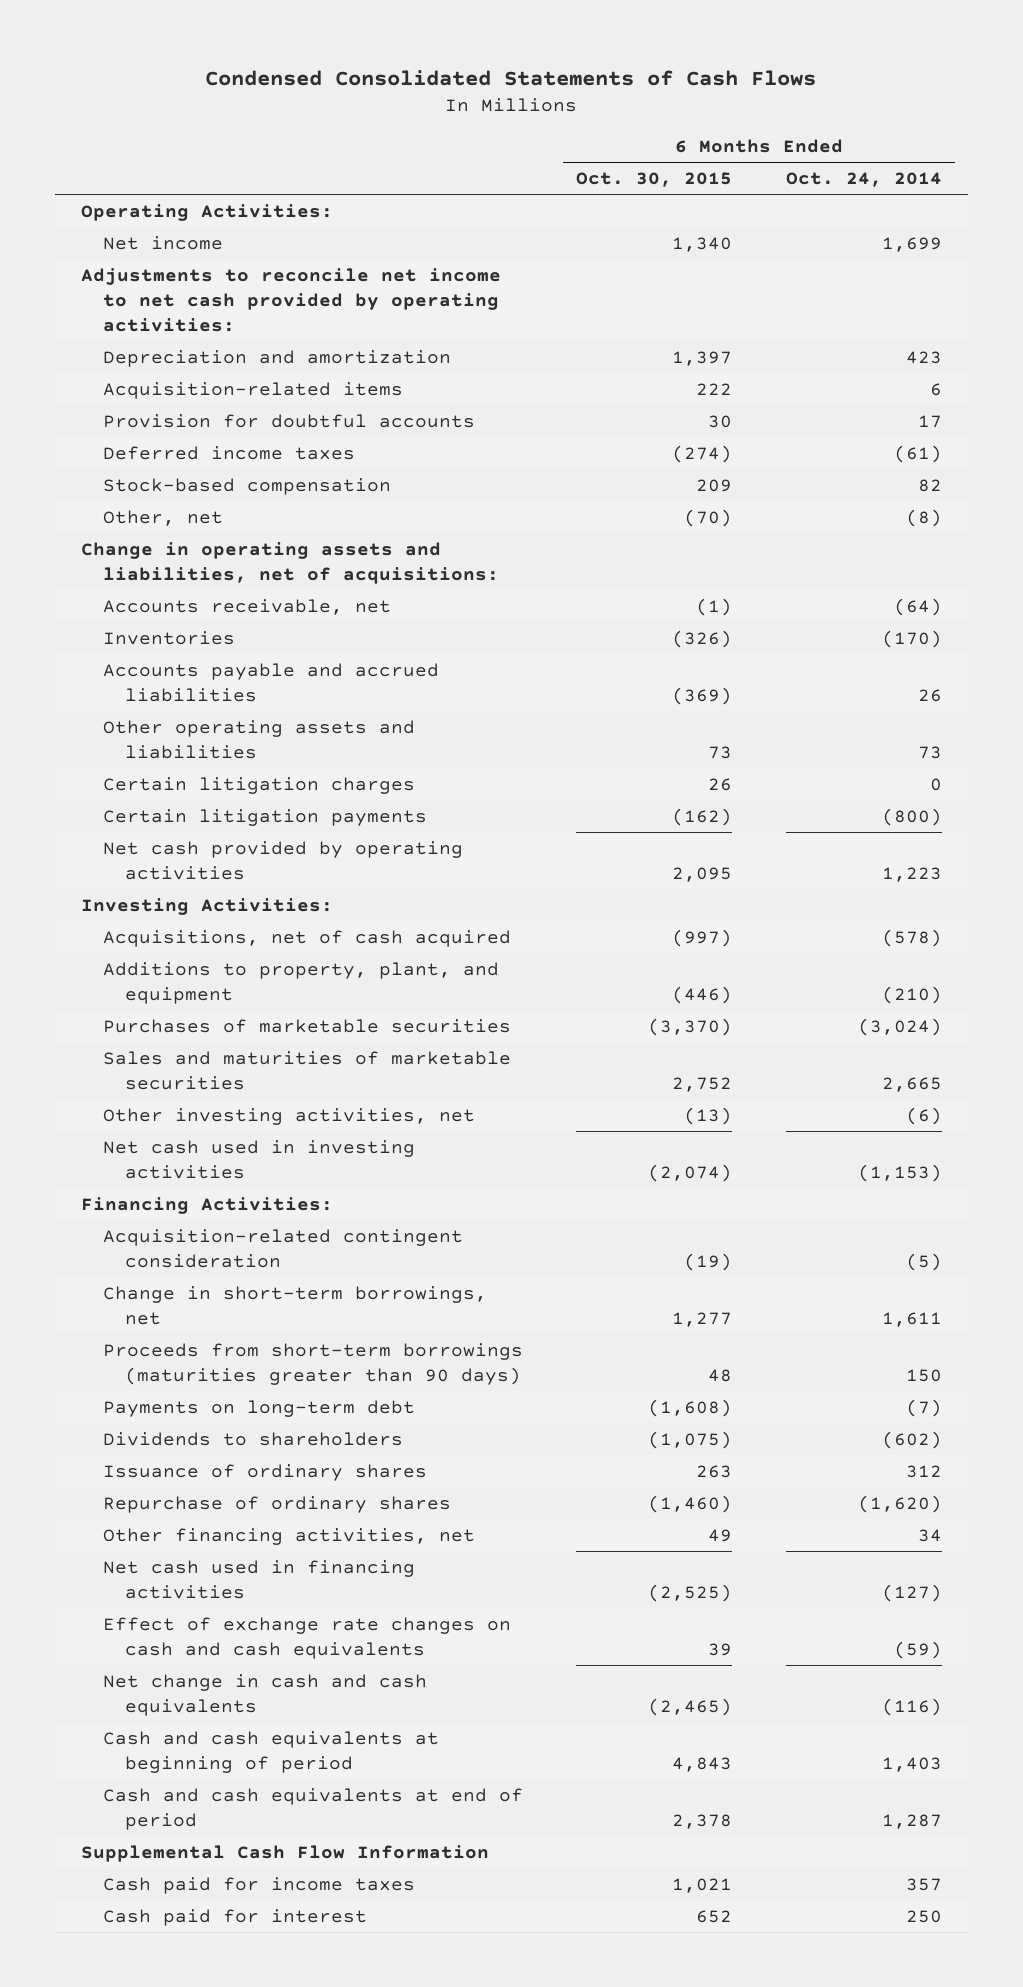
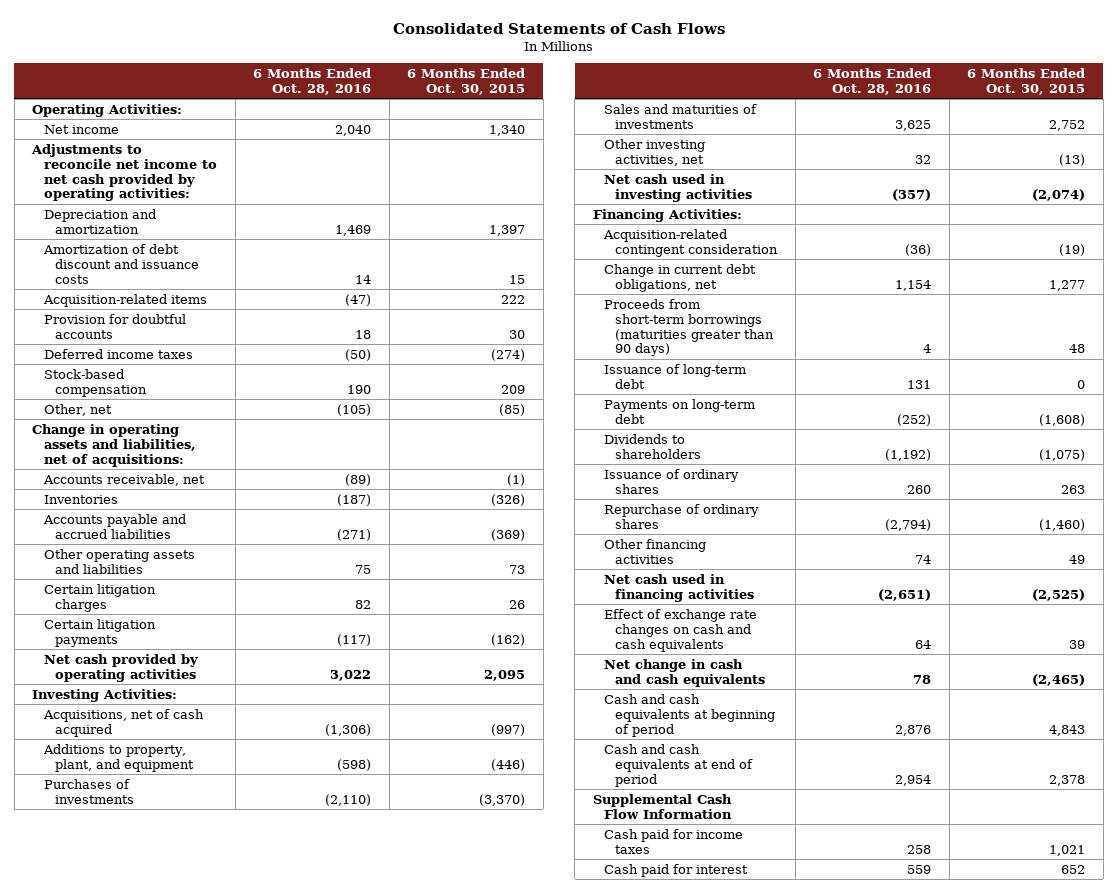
- Condensed Consolidated Statements of Cash Flows
+ Consolidated Statements of Cash Flows
- | 6 Months Ended Oct. 30, 2015 | 6 Months Ended Oct. 24, 2014
+ | 6 Months Ended Oct. 28, 2016 | 6 Months Ended Oct. 30, 2015
+ Amortization of debt discount and issuance costs | 14 | 15
- Other, net | (70) | (8)
+ Other, net | (105) | (85)
- Purchases of marketable securities | (3,370) | (3,024)
- Sales and maturities of marketable securities | 2,752 | 2,665
+ Purchases of investments | (2,110) | (3,370)
+ Sales and maturities of investments | 3,625 | 2,752
- Change in short-term borrowings, net | 1,277 | 1,611
+ Change in current debt obligations, net | 1,154 | 1,277
+ Issuance of long-term debt | 131 | 0
- Other financing activities, net | 49 | 34
+ Other financing activities | 74 | 49

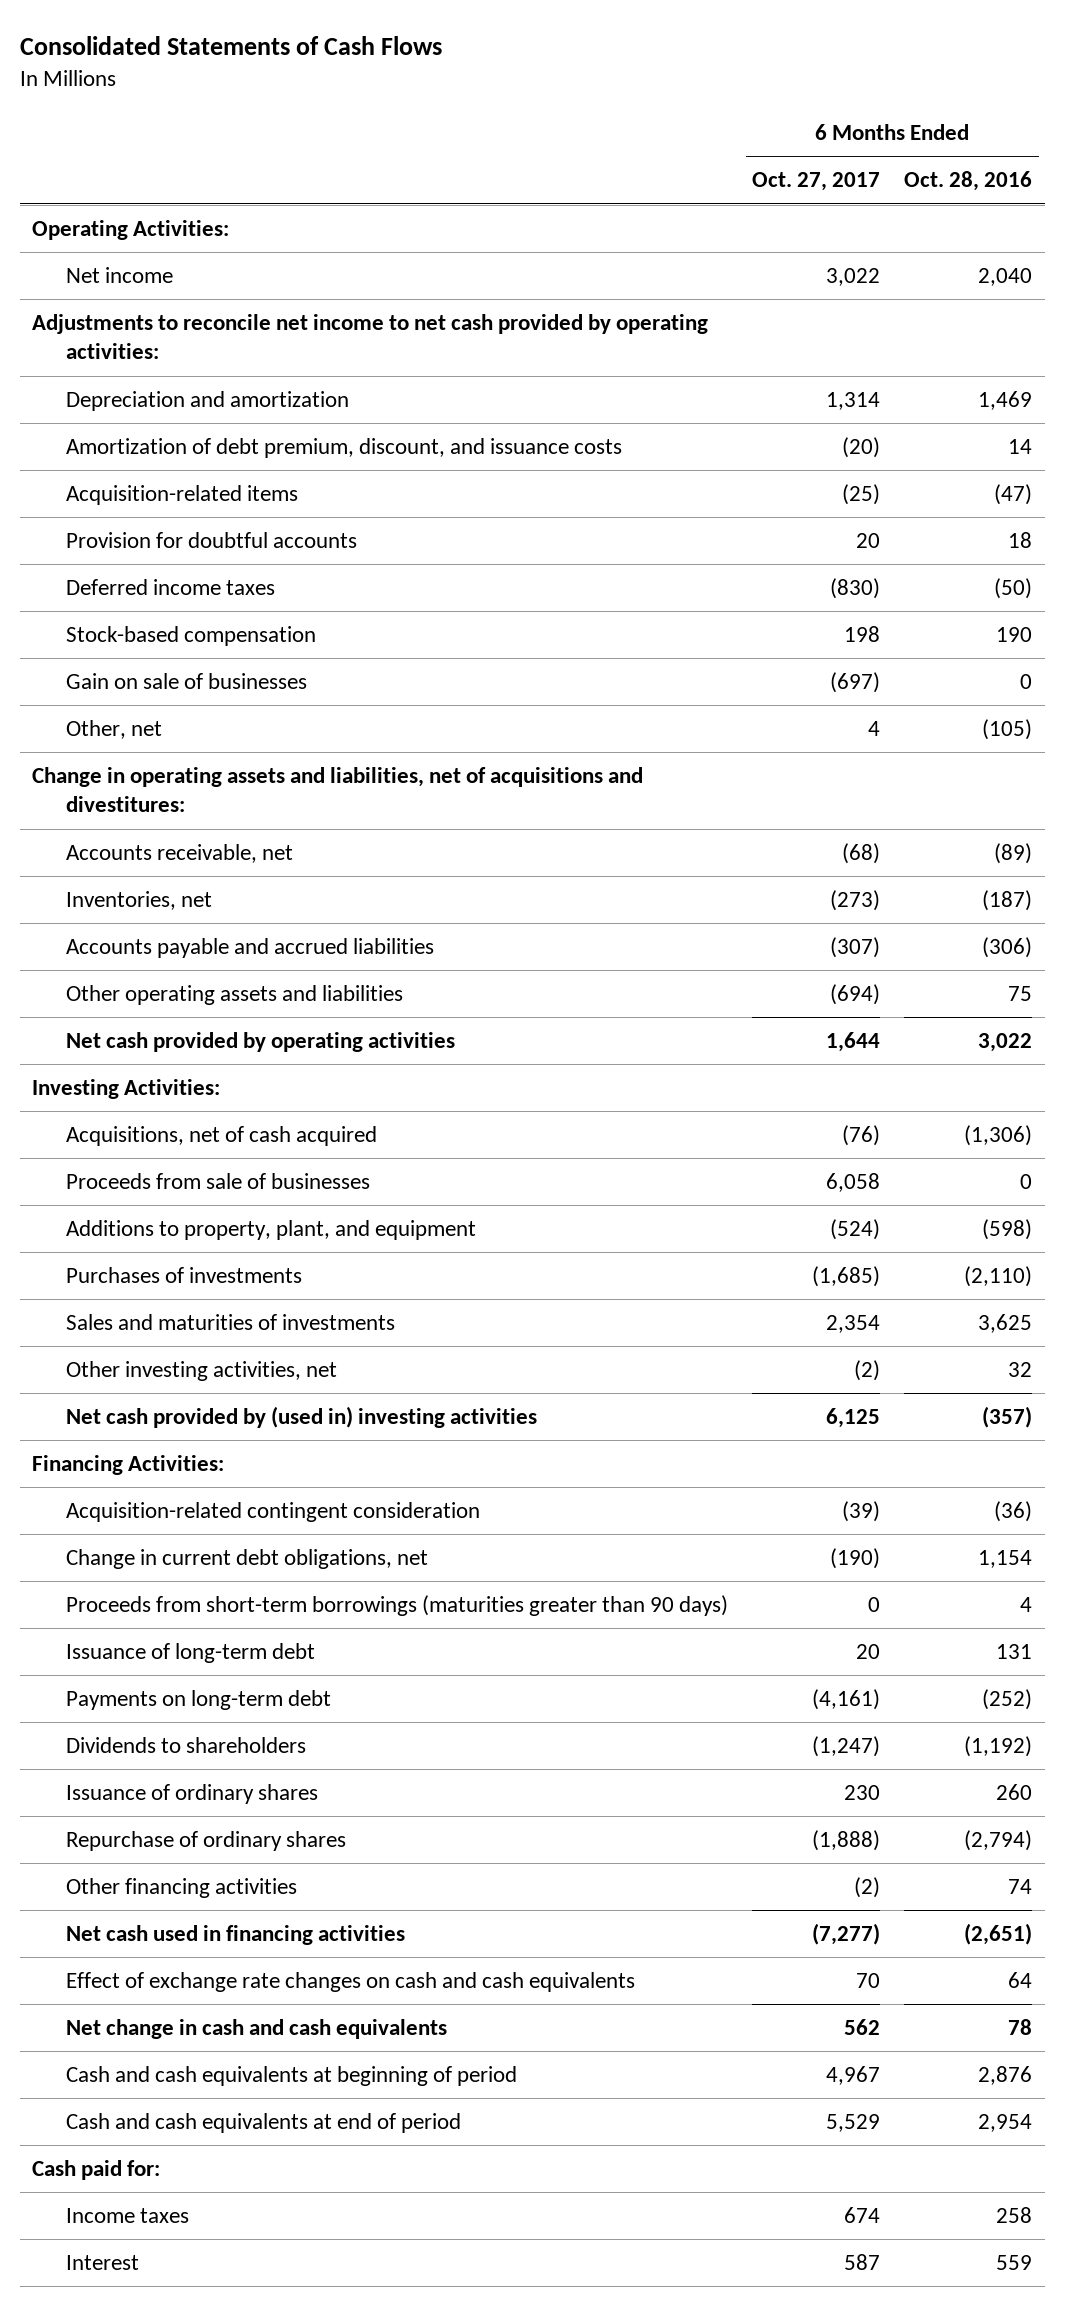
- | 6 Months Ended Oct. 28, 2016 | 6 Months Ended Oct. 30, 2015
+ | 6 Months Ended Oct. 27, 2017 | 6 Months Ended Oct. 28, 2016
- Amortization of debt discount and issuance costs | 14 | 15
+ Amortization of debt premium, discount, and issuance costs | (20) | 14
+ Gain on sale of businesses | (697) | 0
- Change in operating assets and liabilities, net of acquisitions:
+ Change in operating assets and liabilities, net of acquisitions and divestitures:
- Inventories | (187) | (326)
- Accounts payable and accrued liabilities | (271) | (369)
+ Inventories, net | (273) | (187)
+ Accounts payable and accrued liabilities | (307) | (306)
- Certain litigation charges | 82 | 26
- Certain litigation payments | (117) | (162)
+ Proceeds from sale of businesses | 6,058 | 0
- Net cash used in investing activities | (357) | (2,074)
+ Net cash provided by (used in) investing activities | 6,125 | (357)
- Supplemental Cash Flow Information
- Cash paid for income taxes | 258 | 1,021
- Cash paid for interest | 559 | 652
+ Cash paid for:
+ Income taxes | 674 | 258
+ Interest | 587 | 559

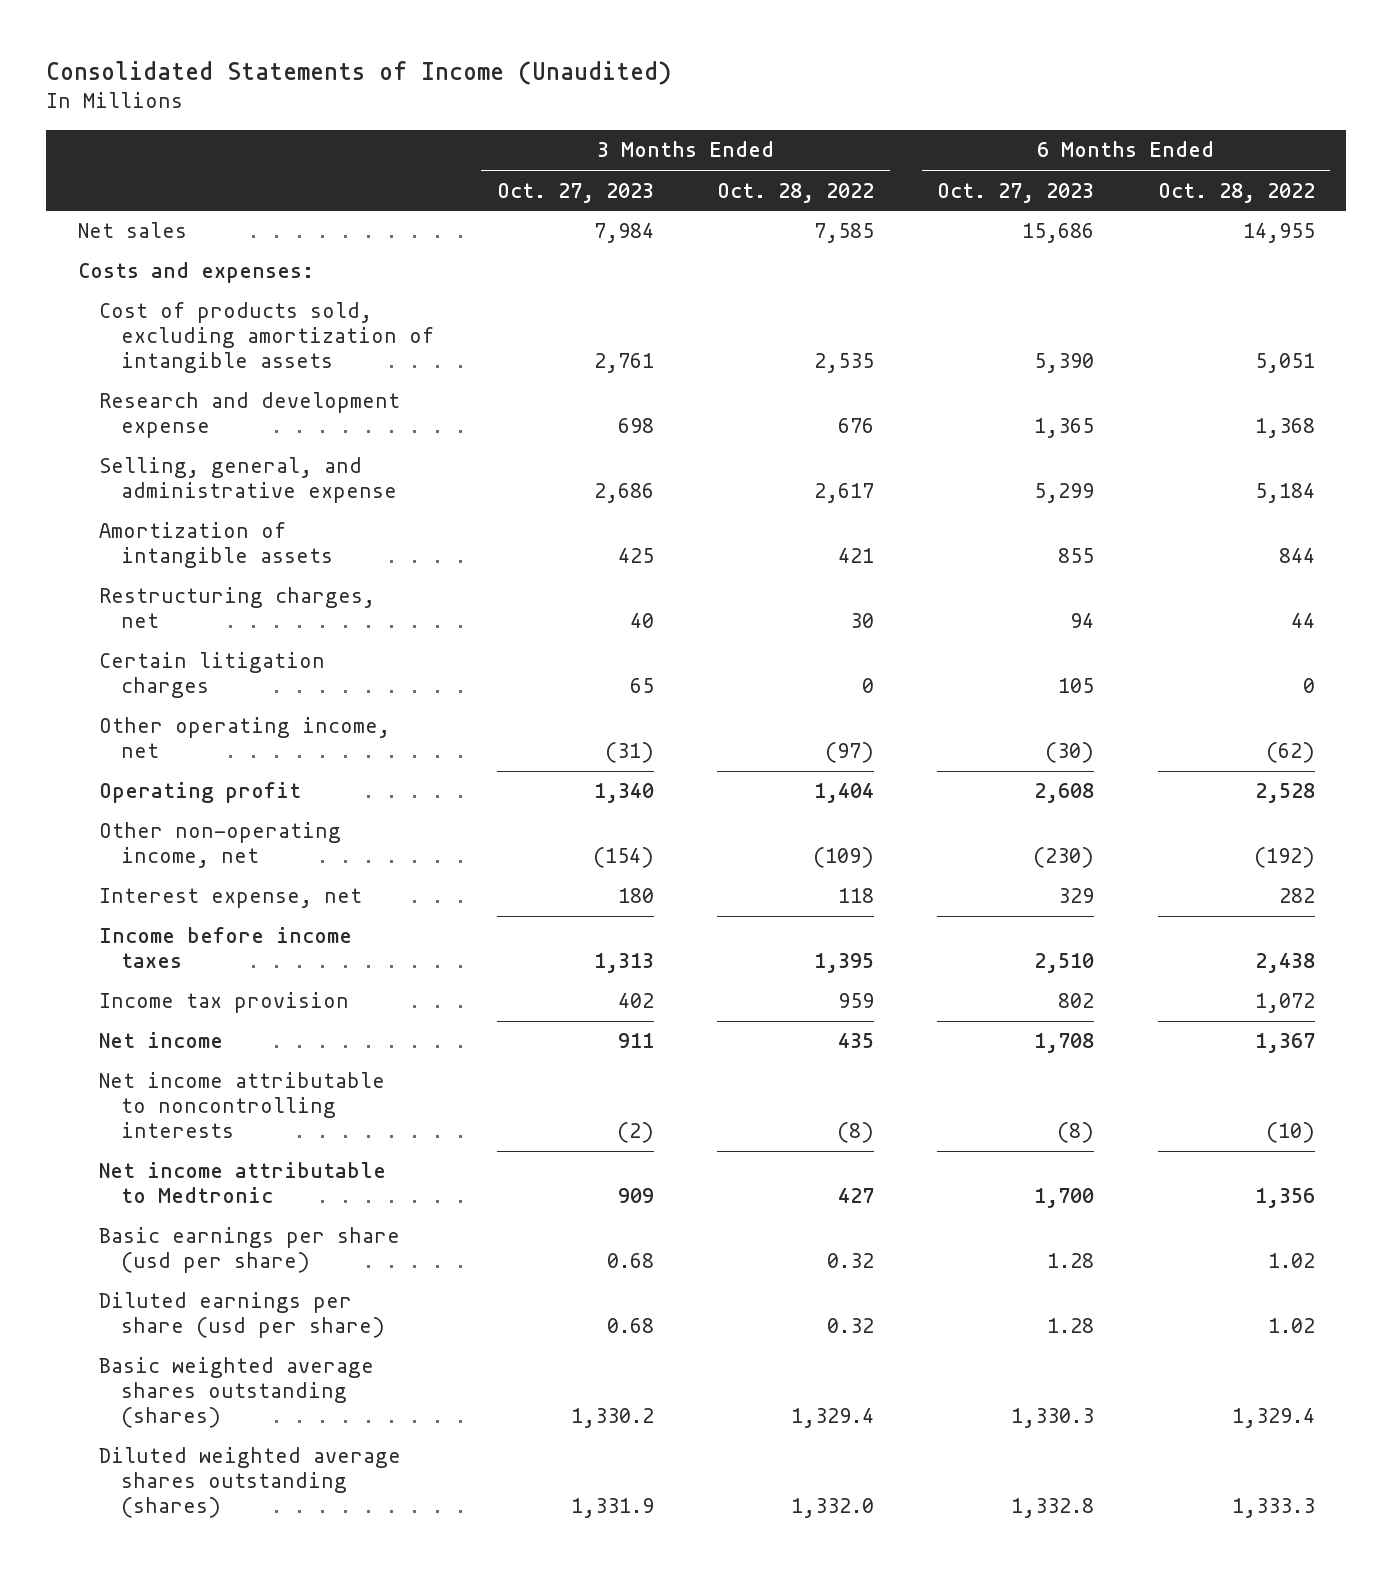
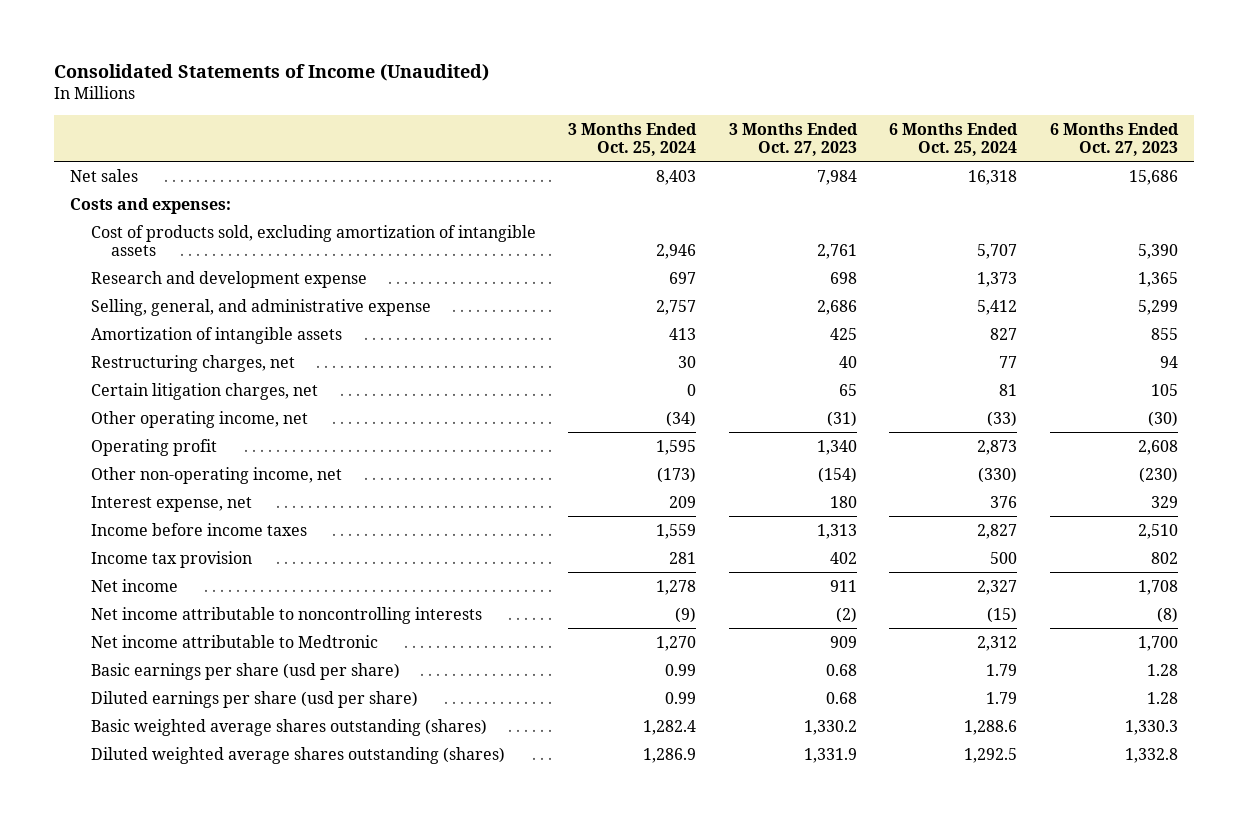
- | 3 Months Ended Oct. 27, 2023 | 3 Months Ended Oct. 28, 2022 | 6 Months Ended Oct. 27, 2023 | 6 Months Ended Oct. 28, 2022
+ | 3 Months Ended Oct. 25, 2024 | 3 Months Ended Oct. 27, 2023 | 6 Months Ended Oct. 25, 2024 | 6 Months Ended Oct. 27, 2023
- Certain litigation charges | 65 | 0 | 105 | 0
+ Certain litigation charges, net | 0 | 65 | 81 | 105

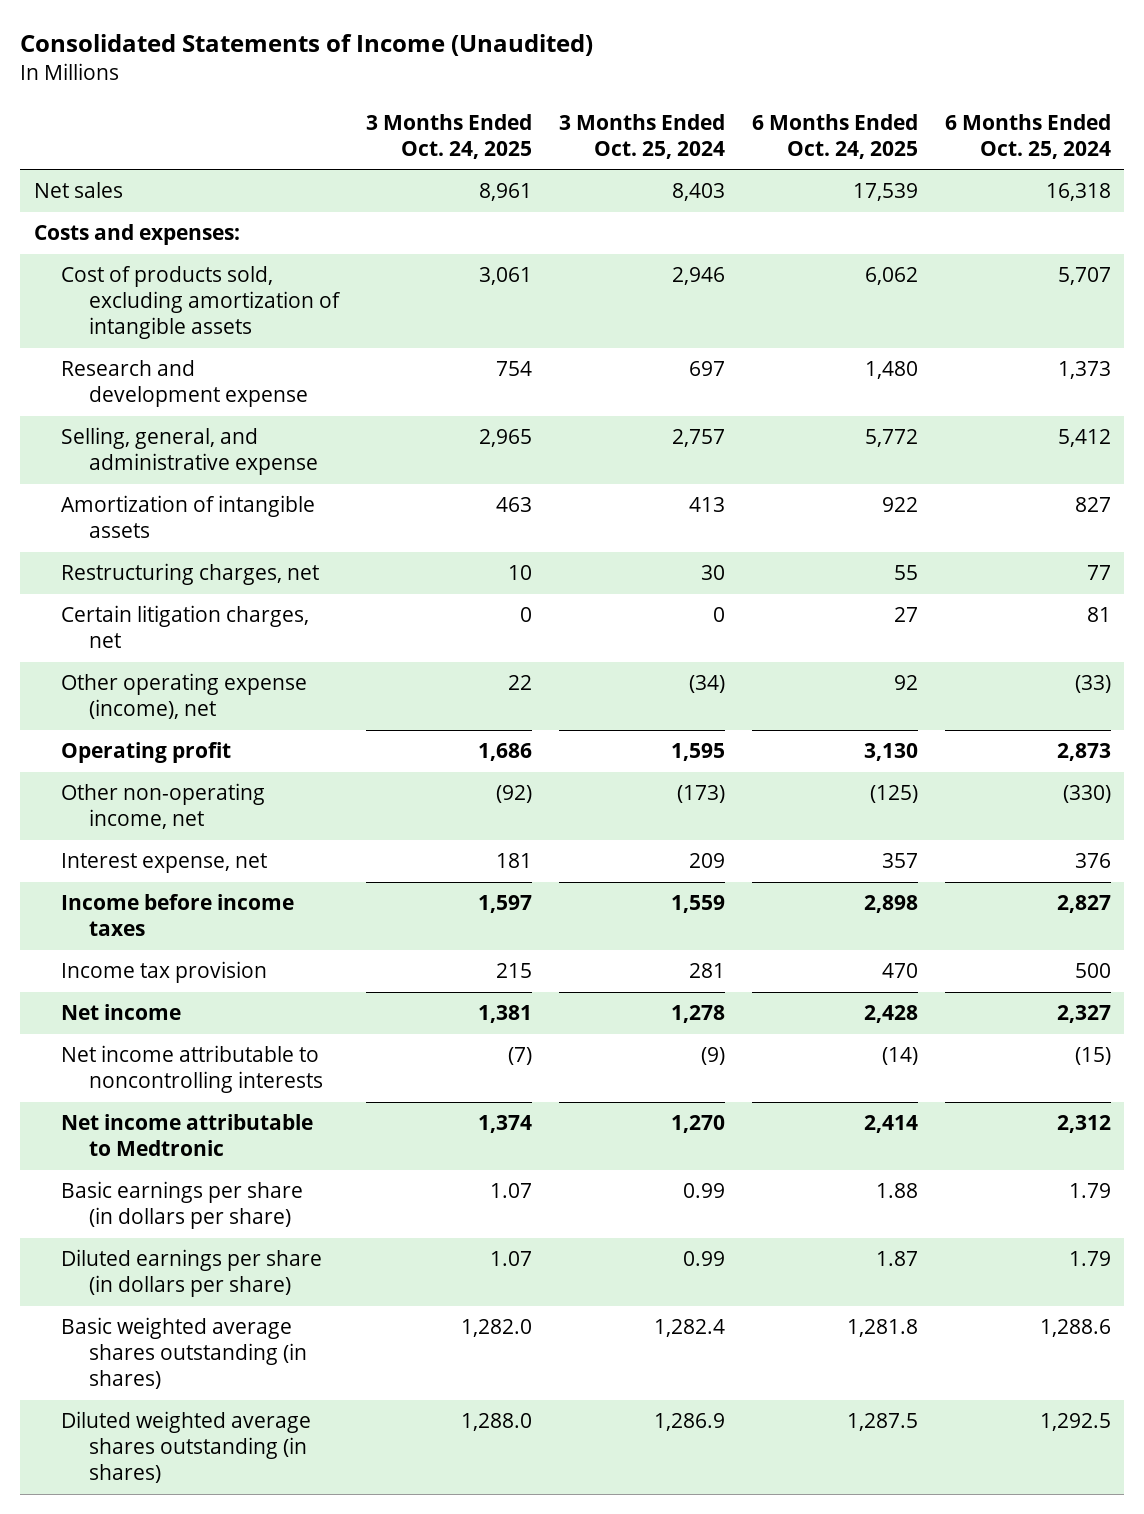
- | 3 Months Ended Oct. 25, 2024 | 3 Months Ended Oct. 27, 2023 | 6 Months Ended Oct. 25, 2024 | 6 Months Ended Oct. 27, 2023
+ | 3 Months Ended Oct. 24, 2025 | 3 Months Ended Oct. 25, 2024 | 6 Months Ended Oct. 24, 2025 | 6 Months Ended Oct. 25, 2024
- Other operating income, net | (34) | (31) | (33) | (30)
+ Other operating expense (income), net | 22 | (34) | 92 | (33)
- Basic earnings per share (usd per share) | 0.99 | 0.68 | 1.79 | 1.28
- Diluted earnings per share (usd per share) | 0.99 | 0.68 | 1.79 | 1.28
- Basic weighted average shares outstanding (shares) | 1,282.4 | 1,330.2 | 1,288.6 | 1,330.3
- Diluted weighted average shares outstanding (shares) | 1,286.9 | 1,331.9 | 1,292.5 | 1,332.8
+ Basic earnings per share (in dollars per share) | 1.07 | 0.99 | 1.88 | 1.79
+ Diluted earnings per share (in dollars per share) | 1.07 | 0.99 | 1.87 | 1.79
+ Basic weighted average shares outstanding (in shares) | 1,282.0 | 1,282.4 | 1,281.8 | 1,288.6
+ Diluted weighted average shares outstanding (in shares) | 1,288.0 | 1,286.9 | 1,287.5 | 1,292.5

